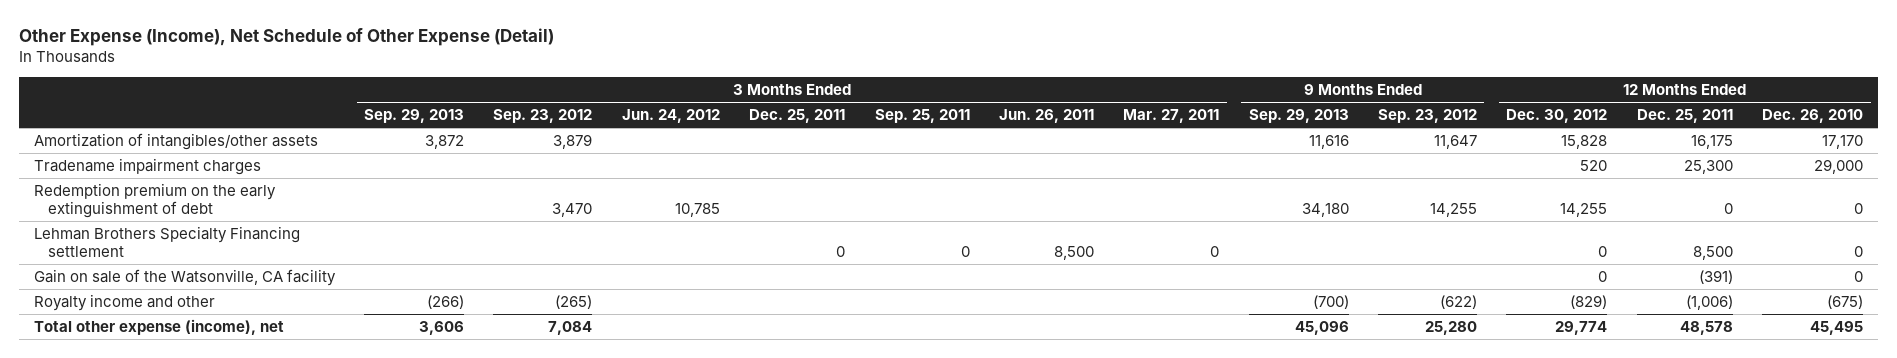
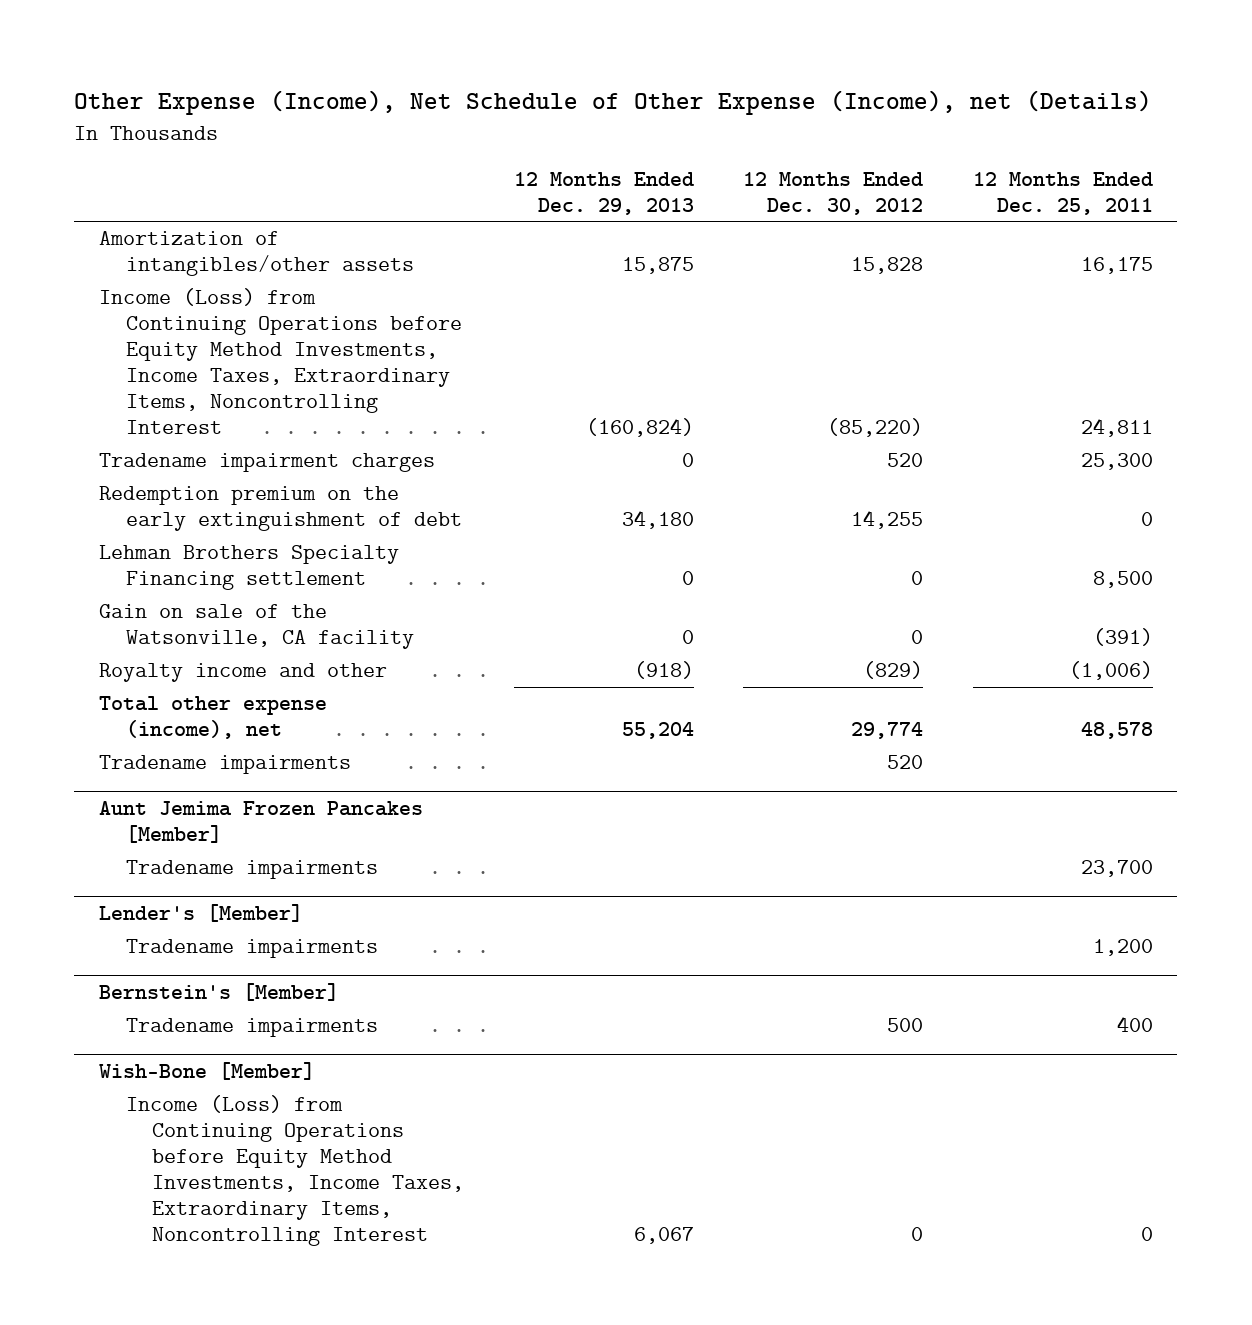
- Other Expense (Income), Net Schedule of Other Expense (Detail)
+ Other Expense (Income), Net Schedule of Other Expense (Income), net (Details)
- | 3 Months Ended Sep. 29, 2013 | 3 Months Ended Sep. 23, 2012 | 3 Months Ended Jun. 24, 2012 | 3 Months Ended Dec. 25, 2011 | 3 Months Ended Sep. 25, 2011 | 3 Months Ended Jun. 26, 2011 | 3 Months Ended Mar. 27, 2011 | 9 Months Ended Sep. 29, 2013 | 9 Months Ended Sep. 23, 2012 | 12 Months Ended Dec. 30, 2012 | 12 Months Ended Dec. 25, 2011 | 12 Months Ended Dec. 26, 2010
+ | 12 Months Ended Dec. 29, 2013 | 12 Months Ended Dec. 30, 2012 | 12 Months Ended Dec. 25, 2011
+ Income (Loss) from Continuing Operations before Equity Method Investments, Income Taxes, Extraordinary Items, Noncontrolling Interest | (160,824) | (85,220) | 24,811
+ Tradename impairments | | 520 |
+ Aunt Jemima Frozen Pancakes [Member]
+ Tradename impairments | | | 23,700
+ Lender's [Member]
+ Tradename impairments | | | 1,200
+ Bernstein's [Member]
+ Tradename impairments | | 500 | 400
+ Wish-Bone [Member]
+ Income (Loss) from Continuing Operations before Equity Method Investments, Income Taxes, Extraordinary Items, Noncontrolling Interest | 6,067 | 0 | 0

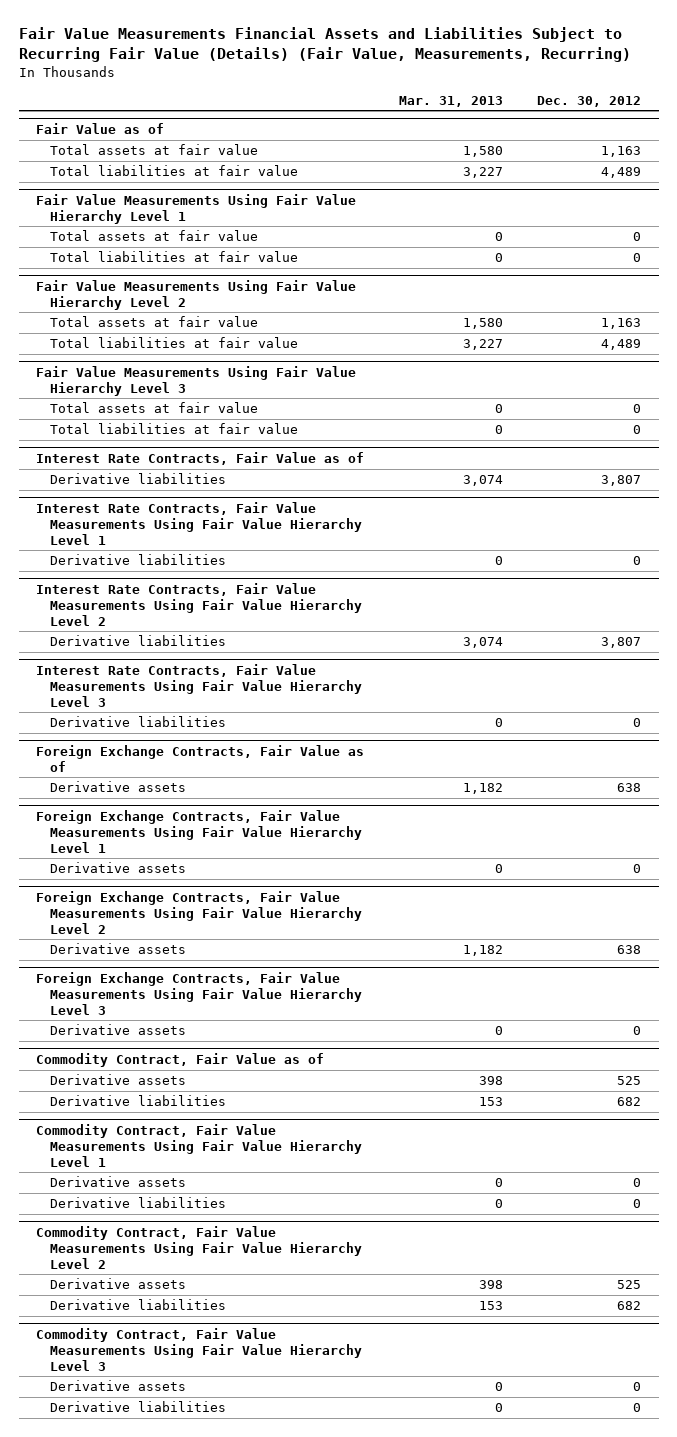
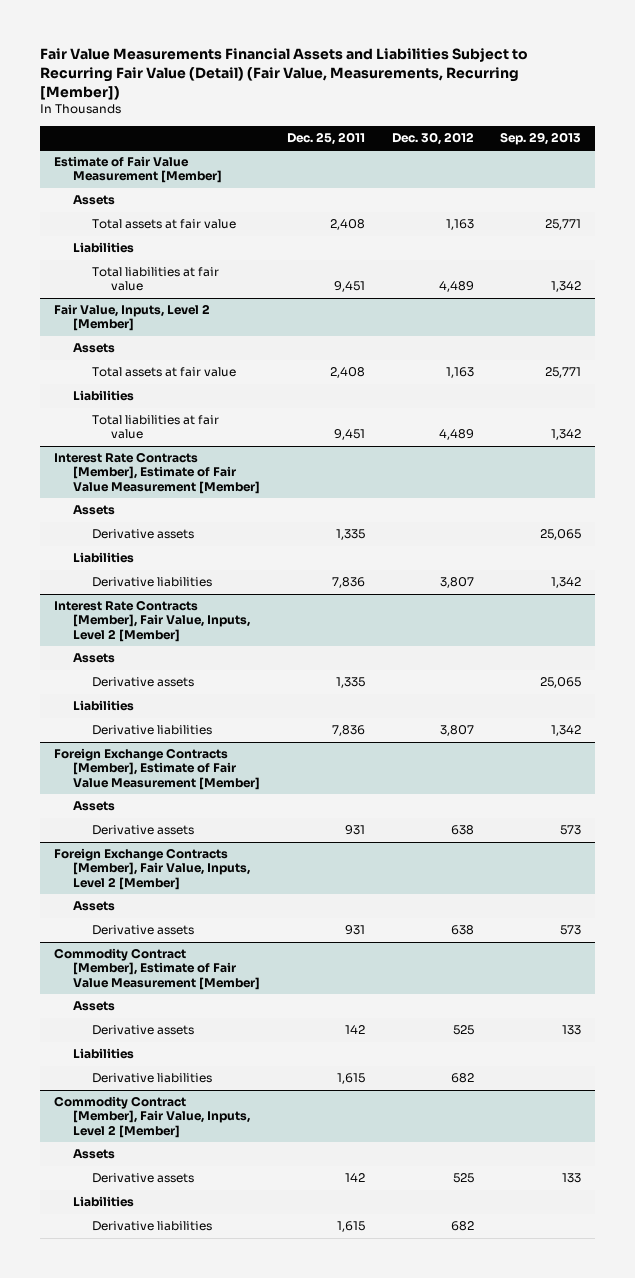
- Fair Value Measurements Financial Assets and Liabilities Subject to Recurring Fair Value (Details) (Fair Value, Measurements, Recurring)
+ Fair Value Measurements Financial Assets and Liabilities Subject to Recurring Fair Value (Detail) (Fair Value, Measurements, Recurring [Member])
- | Mar. 31, 2013 | Dec. 30, 2012
+ | Dec. 25, 2011 | Dec. 30, 2012 | Sep. 29, 2013
- Fair Value as of
+ Estimate of Fair Value Measurement [Member]
+ Assets
+ Liabilities
- Fair Value Measurements Using Fair Value Hierarchy Level 1
- Total assets at fair value | 0 | 0
- Total liabilities at fair value | 0 | 0
- Fair Value Measurements Using Fair Value Hierarchy Level 2
+ Fair Value, Inputs, Level 2 [Member]
+ Assets
+ Liabilities
- Fair Value Measurements Using Fair Value Hierarchy Level 3
- Total assets at fair value | 0 | 0
- Total liabilities at fair value | 0 | 0
- Interest Rate Contracts, Fair Value as of
+ Interest Rate Contracts [Member], Estimate of Fair Value Measurement [Member]
+ Assets
+ Derivative assets | 1,335 | | 25,065
+ Liabilities
- Interest Rate Contracts, Fair Value Measurements Using Fair Value Hierarchy Level 1
- Derivative liabilities | 0 | 0
- Interest Rate Contracts, Fair Value Measurements Using Fair Value Hierarchy Level 2
+ Interest Rate Contracts [Member], Fair Value, Inputs, Level 2 [Member]
+ Assets
+ Derivative assets | 1,335 | | 25,065
+ Liabilities
- Interest Rate Contracts, Fair Value Measurements Using Fair Value Hierarchy Level 3
- Derivative liabilities | 0 | 0
- Foreign Exchange Contracts, Fair Value as of
+ Foreign Exchange Contracts [Member], Estimate of Fair Value Measurement [Member]
+ Assets
- Foreign Exchange Contracts, Fair Value Measurements Using Fair Value Hierarchy Level 1
- Derivative assets | 0 | 0
- Foreign Exchange Contracts, Fair Value Measurements Using Fair Value Hierarchy Level 2
+ Foreign Exchange Contracts [Member], Fair Value, Inputs, Level 2 [Member]
+ Assets
- Foreign Exchange Contracts, Fair Value Measurements Using Fair Value Hierarchy Level 3
- Derivative assets | 0 | 0
- Commodity Contract, Fair Value as of
+ Commodity Contract [Member], Estimate of Fair Value Measurement [Member]
+ Assets
+ Liabilities
- Commodity Contract, Fair Value Measurements Using Fair Value Hierarchy Level 1
- Derivative assets | 0 | 0
- Derivative liabilities | 0 | 0
- Commodity Contract, Fair Value Measurements Using Fair Value Hierarchy Level 2
+ Commodity Contract [Member], Fair Value, Inputs, Level 2 [Member]
+ Assets
+ Liabilities
- Commodity Contract, Fair Value Measurements Using Fair Value Hierarchy Level 3
- Derivative assets | 0 | 0
- Derivative liabilities | 0 | 0

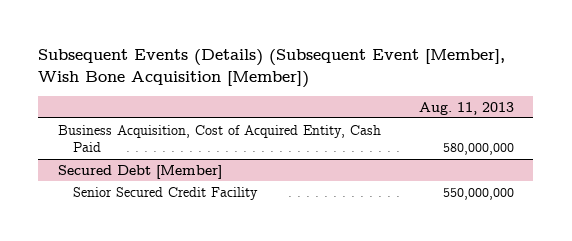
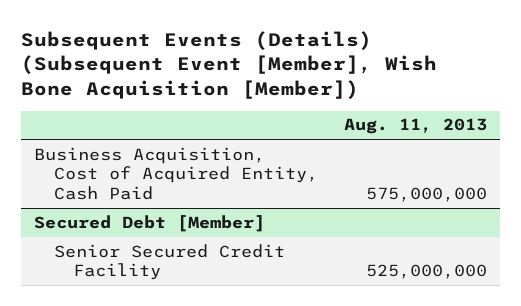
- Business Acquisition, Cost of Acquired Entity, Cash Paid | 580,000,000
+ Business Acquisition, Cost of Acquired Entity, Cash Paid | 575,000,000
@ Secured Debt [Member]
- Senior Secured Credit Facility | 550,000,000
+ Senior Secured Credit Facility | 525,000,000

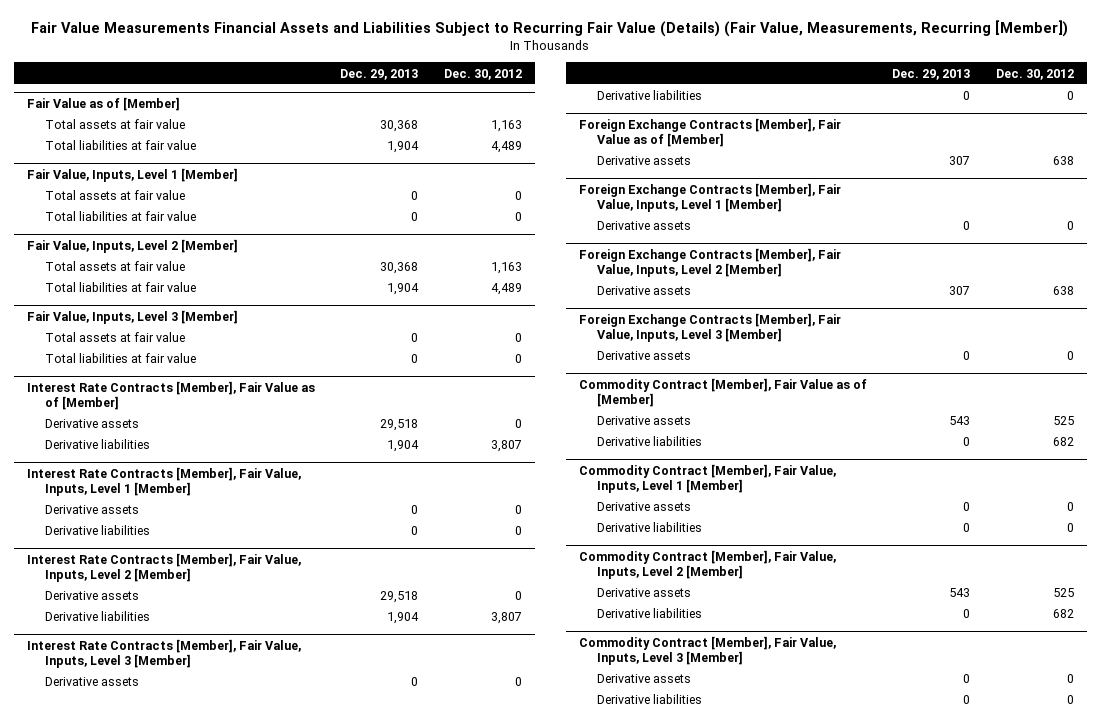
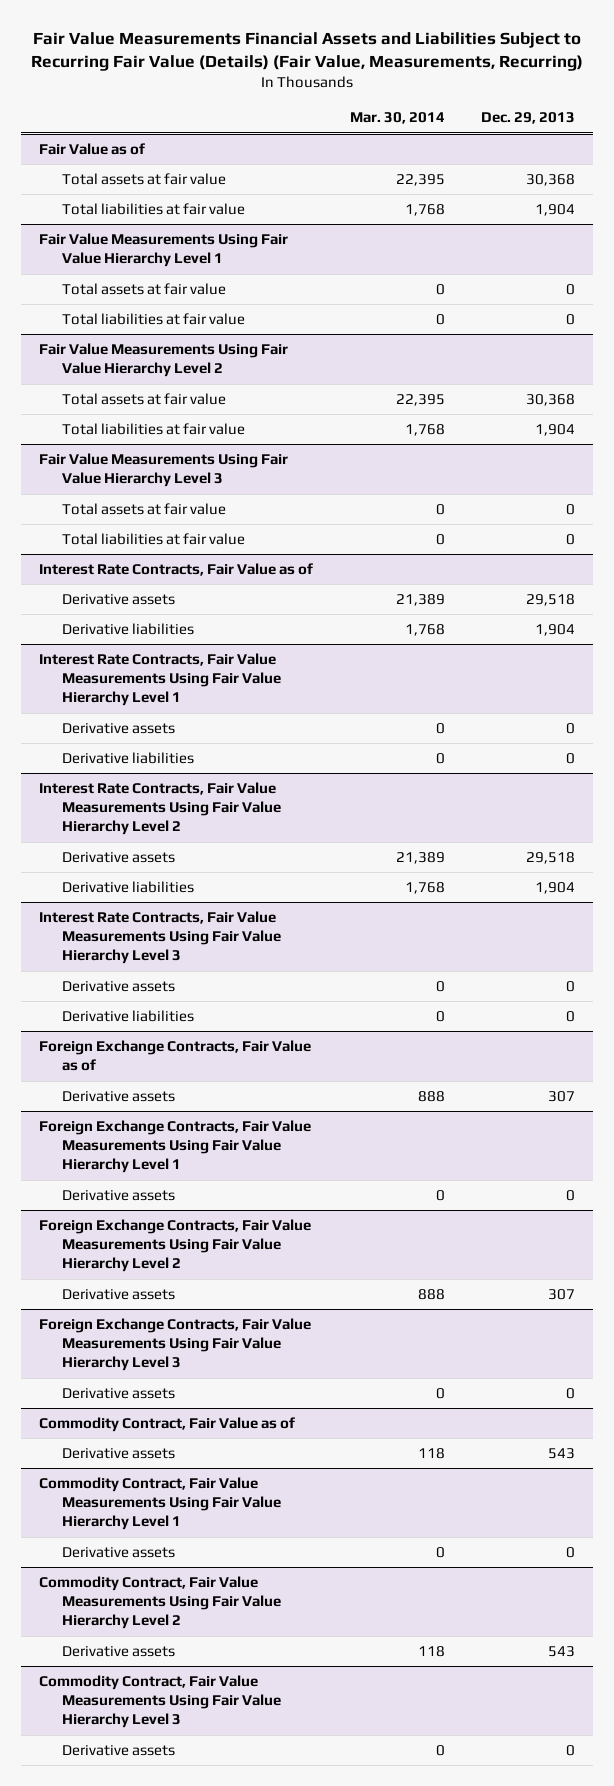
- Fair Value Measurements Financial Assets and Liabilities Subject to Recurring Fair Value (Details) (Fair Value, Measurements, Recurring [Member])
+ Fair Value Measurements Financial Assets and Liabilities Subject to Recurring Fair Value (Details) (Fair Value, Measurements, Recurring)
- | Dec. 29, 2013 | Dec. 30, 2012
+ | Mar. 30, 2014 | Dec. 29, 2013
- Fair Value as of [Member]
+ Fair Value as of
- Fair Value, Inputs, Level 1 [Member]
+ Fair Value Measurements Using Fair Value Hierarchy Level 1
- Fair Value, Inputs, Level 2 [Member]
+ Fair Value Measurements Using Fair Value Hierarchy Level 2
- Fair Value, Inputs, Level 3 [Member]
+ Fair Value Measurements Using Fair Value Hierarchy Level 3
- Interest Rate Contracts [Member], Fair Value as of [Member]
+ Interest Rate Contracts, Fair Value as of
- Interest Rate Contracts [Member], Fair Value, Inputs, Level 1 [Member]
+ Interest Rate Contracts, Fair Value Measurements Using Fair Value Hierarchy Level 1
- Interest Rate Contracts [Member], Fair Value, Inputs, Level 2 [Member]
+ Interest Rate Contracts, Fair Value Measurements Using Fair Value Hierarchy Level 2
- Interest Rate Contracts [Member], Fair Value, Inputs, Level 3 [Member]
+ Interest Rate Contracts, Fair Value Measurements Using Fair Value Hierarchy Level 3
- Foreign Exchange Contracts [Member], Fair Value as of [Member]
+ Foreign Exchange Contracts, Fair Value as of
- Foreign Exchange Contracts [Member], Fair Value, Inputs, Level 1 [Member]
+ Foreign Exchange Contracts, Fair Value Measurements Using Fair Value Hierarchy Level 1
- Foreign Exchange Contracts [Member], Fair Value, Inputs, Level 2 [Member]
+ Foreign Exchange Contracts, Fair Value Measurements Using Fair Value Hierarchy Level 2
- Foreign Exchange Contracts [Member], Fair Value, Inputs, Level 3 [Member]
+ Foreign Exchange Contracts, Fair Value Measurements Using Fair Value Hierarchy Level 3
- Commodity Contract [Member], Fair Value as of [Member]
+ Commodity Contract, Fair Value as of
- Derivative liabilities | 0 | 682
- Commodity Contract [Member], Fair Value, Inputs, Level 1 [Member]
+ Commodity Contract, Fair Value Measurements Using Fair Value Hierarchy Level 1
- Derivative liabilities | 0 | 0
- Commodity Contract [Member], Fair Value, Inputs, Level 2 [Member]
+ Commodity Contract, Fair Value Measurements Using Fair Value Hierarchy Level 2
- Derivative liabilities | 0 | 682
- Commodity Contract [Member], Fair Value, Inputs, Level 3 [Member]
+ Commodity Contract, Fair Value Measurements Using Fair Value Hierarchy Level 3
- Derivative liabilities | 0 | 0

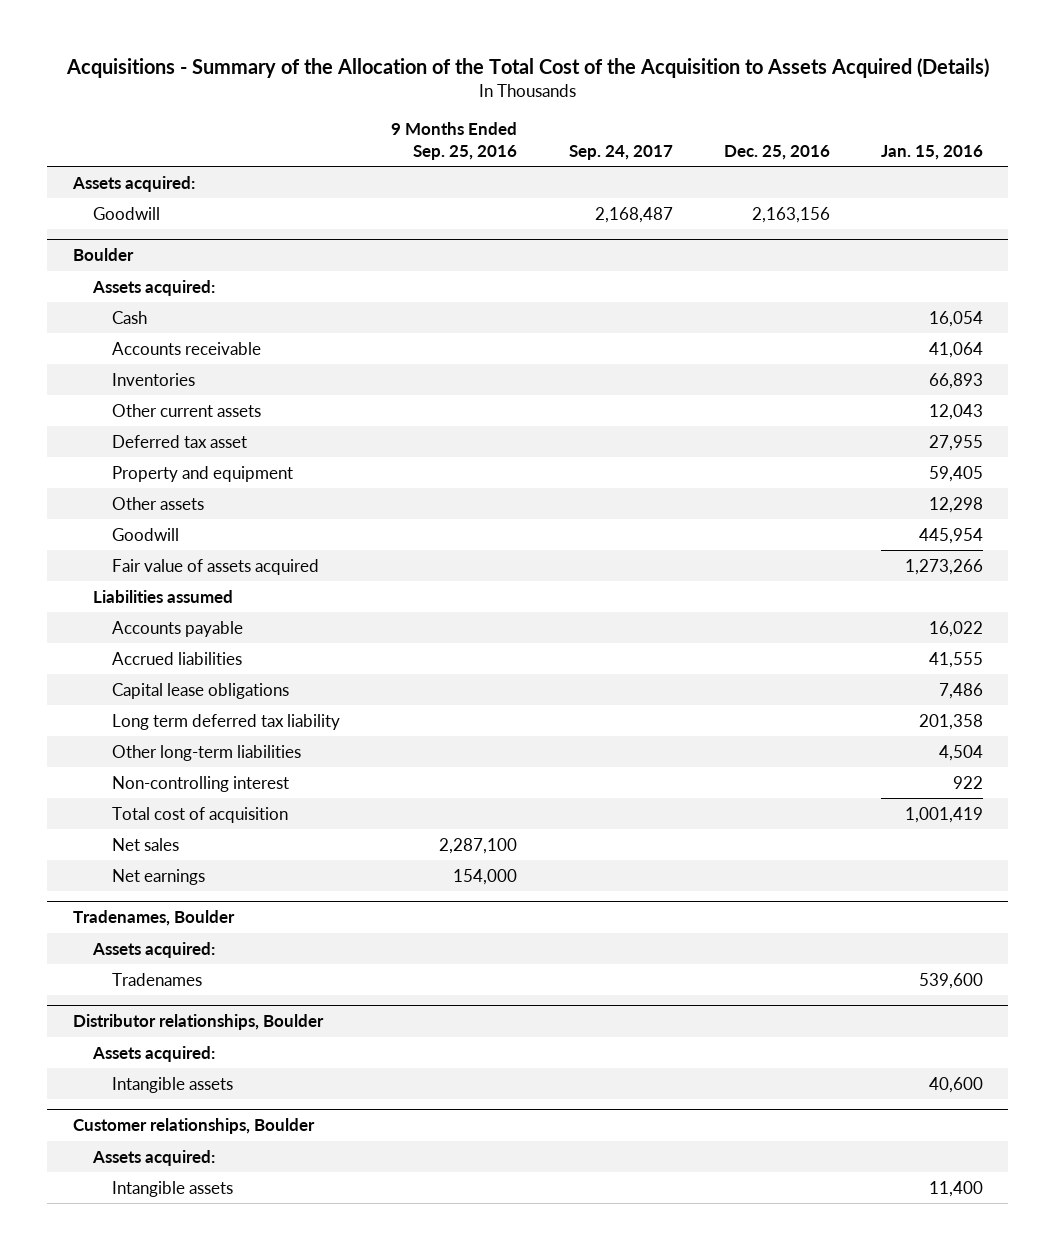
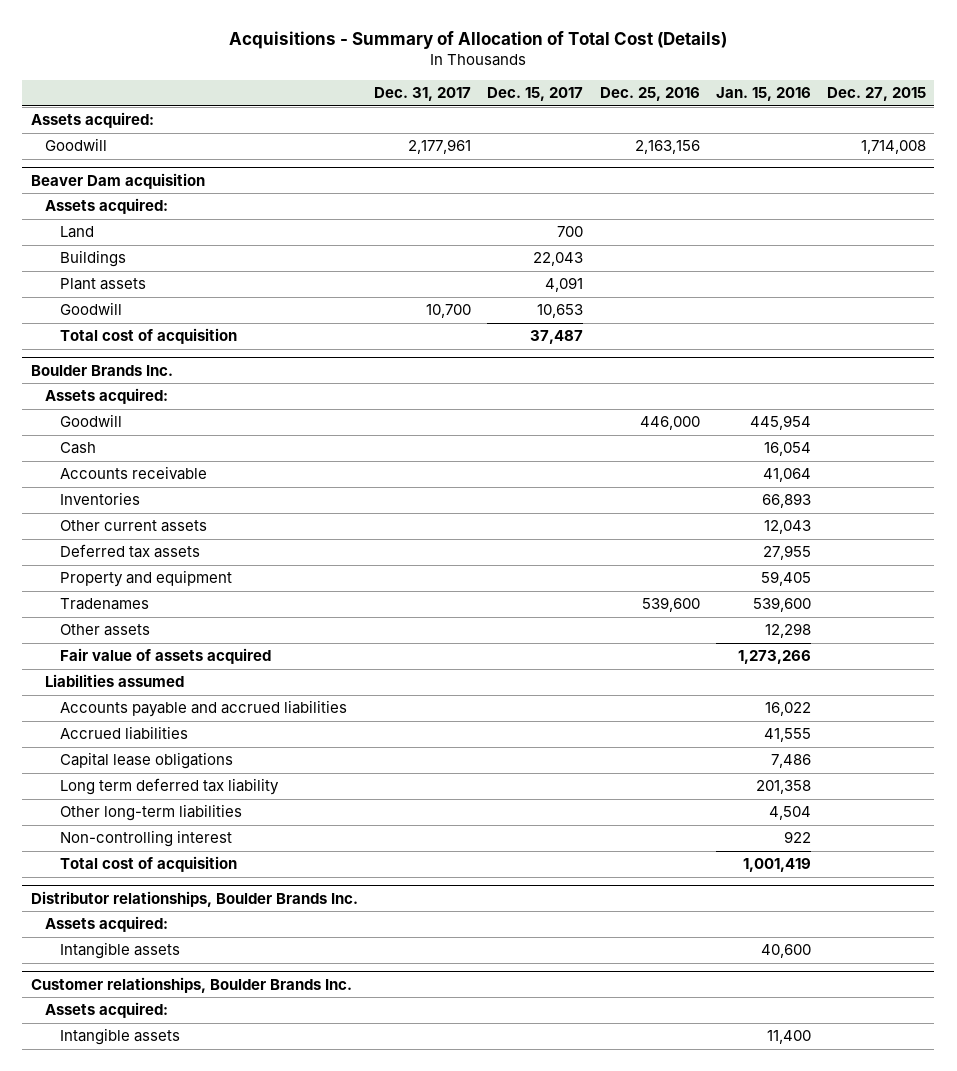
- Acquisitions - Summary of the Allocation of the Total Cost of the Acquisition to Assets Acquired (Details)
+ Acquisitions - Summary of Allocation of Total Cost (Details)
- | 9 Months Ended Sep. 25, 2016 | Sep. 24, 2017 | Dec. 25, 2016 | Jan. 15, 2016
+ | Dec. 31, 2017 | Dec. 15, 2017 | Dec. 25, 2016 | Jan. 15, 2016 | Dec. 27, 2015
- Boulder
+ Beaver Dam acquisition
+ Land | | 700 | | |
+ Buildings | | 22,043 | | |
+ Plant assets | | 4,091 | | |
+ Goodwill | 10,700 | 10,653 | | |
+ Total cost of acquisition | | 37,487 | | |
+ Boulder Brands Inc.
+ Assets acquired:
+ Goodwill | | | 446,000 | 445,954 |
- Deferred tax asset | | | | 27,955
+ Deferred tax assets | | | | 27,955 |
+ Tradenames | | | 539,600 | 539,600 |
- Goodwill | | | | 445,954
- Accounts payable | | | | 16,022
+ Accounts payable and accrued liabilities | | | | 16,022 |
- Net sales | 2,287,100 | | |
- Net earnings | 154,000 | | |
- Tradenames, Boulder
- Assets acquired:
- Tradenames | | | | 539,600
- Distributor relationships, Boulder
+ Distributor relationships, Boulder Brands Inc.
- Customer relationships, Boulder
+ Customer relationships, Boulder Brands Inc.

